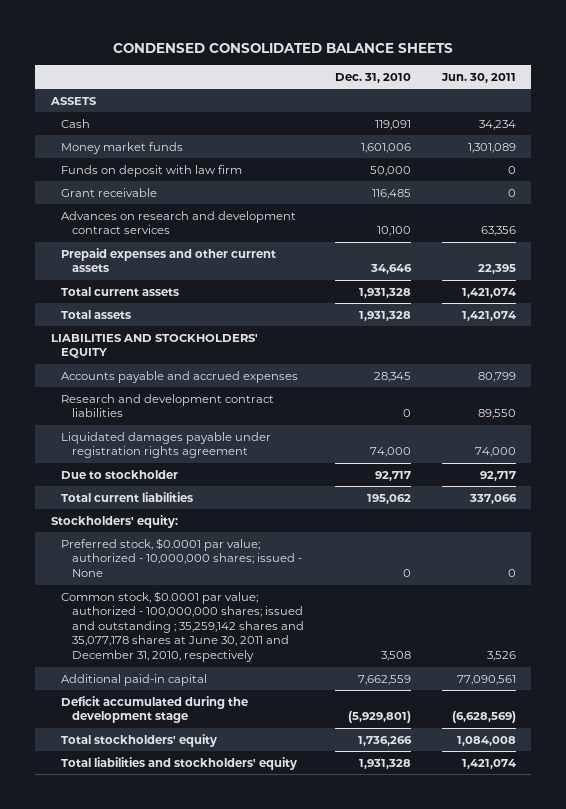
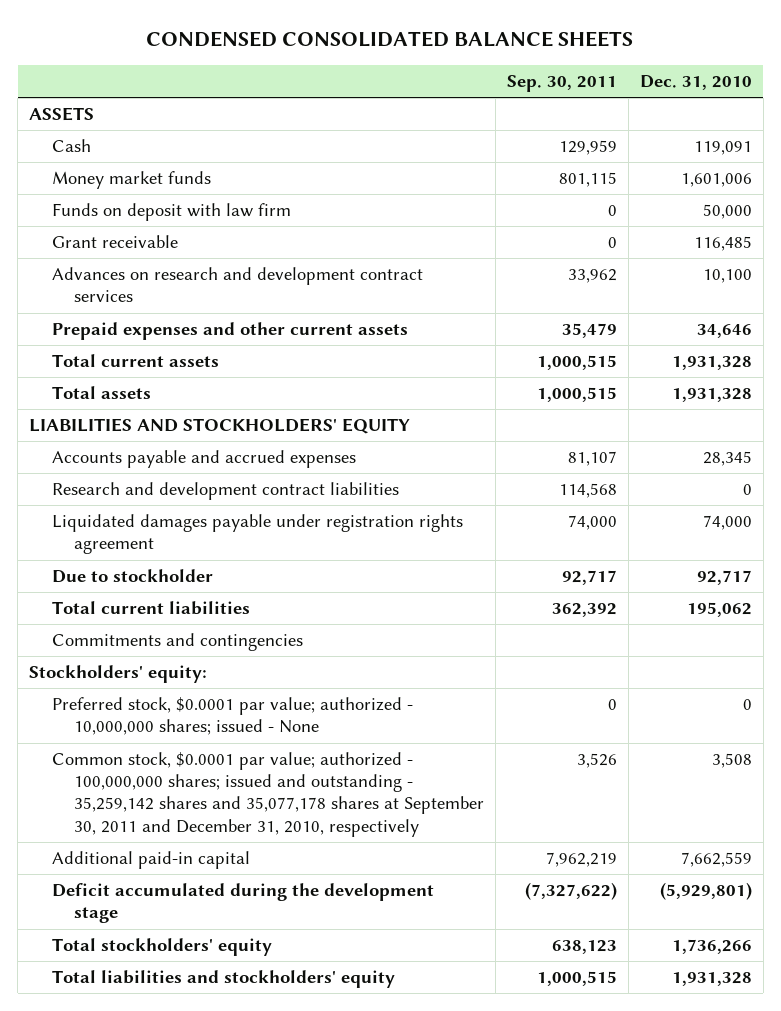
- | Dec. 31, 2010 | Jun. 30, 2011
+ | Sep. 30, 2011 | Dec. 31, 2010
+ Commitments and contingencies
- Common stock, $0.0001 par value; authorized - 100,000,000 shares; issued and outstanding ; 35,259,142 shares and 35,077,178 shares at June 30, 2011 and December 31, 2010, respectively | 3,508 | 3,526
+ Common stock, $0.0001 par value; authorized - 100,000,000 shares; issued and outstanding - 35,259,142 shares and 35,077,178 shares at September 30, 2011 and December 31, 2010, respectively | 3,526 | 3,508

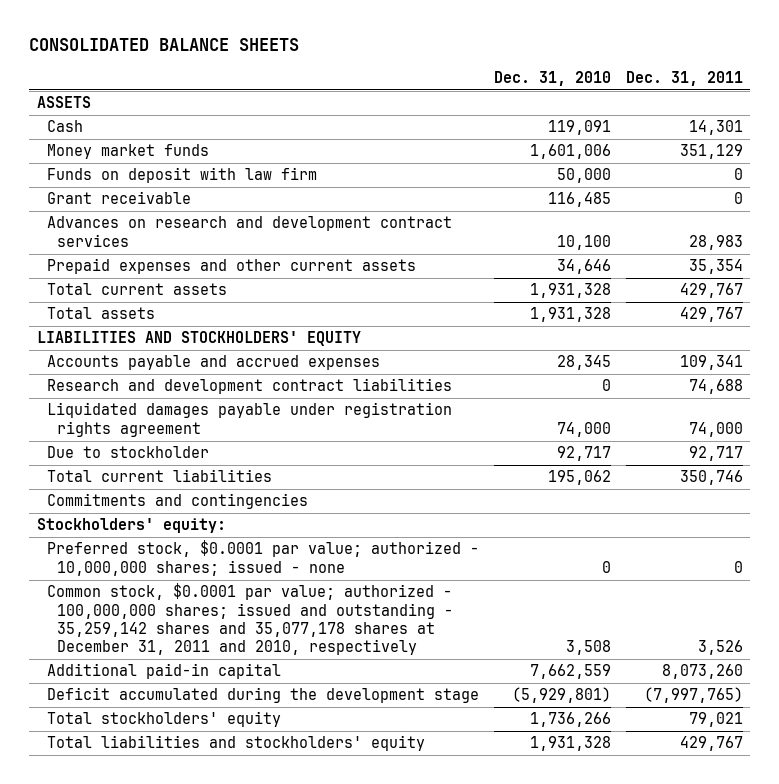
- CONDENSED CONSOLIDATED BALANCE SHEETS
+ CONSOLIDATED BALANCE SHEETS
- | Sep. 30, 2011 | Dec. 31, 2010
+ | Dec. 31, 2010 | Dec. 31, 2011
- Preferred stock, $0.0001 par value; authorized - 10,000,000 shares; issued - None | 0 | 0
- Common stock, $0.0001 par value; authorized - 100,000,000 shares; issued and outstanding - 35,259,142 shares and 35,077,178 shares at September 30, 2011 and December 31, 2010, respectively | 3,526 | 3,508
+ Preferred stock, $0.0001 par value; authorized - 10,000,000 shares; issued - none | 0 | 0
+ Common stock, $0.0001 par value; authorized - 100,000,000 shares; issued and outstanding - 35,259,142 shares and 35,077,178 shares at December 31, 2011 and 2010, respectively | 3,508 | 3,526

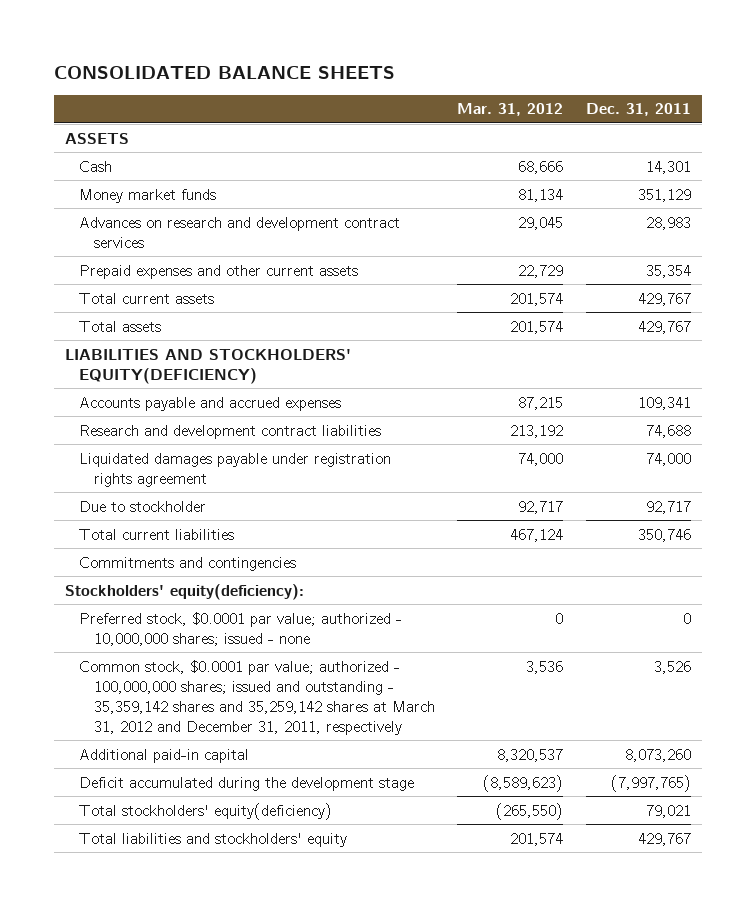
- | Dec. 31, 2010 | Dec. 31, 2011
+ | Mar. 31, 2012 | Dec. 31, 2011
- Funds on deposit with law firm | 50,000 | 0
- Grant receivable | 116,485 | 0
- LIABILITIES AND STOCKHOLDERS' EQUITY
+ LIABILITIES AND STOCKHOLDERS' EQUITY(DEFICIENCY)
- Stockholders' equity:
+ Stockholders' equity(deficiency):
- Common stock, $0.0001 par value; authorized - 100,000,000 shares; issued and outstanding - 35,259,142 shares and 35,077,178 shares at December 31, 2011 and 2010, respectively | 3,508 | 3,526
+ Common stock, $0.0001 par value; authorized - 100,000,000 shares; issued and outstanding - 35,359,142 shares and 35,259,142 shares at March 31, 2012 and December 31, 2011, respectively | 3,536 | 3,526
- Total stockholders' equity | 1,736,266 | 79,021
+ Total stockholders' equity(deficiency) | (265,550) | 79,021

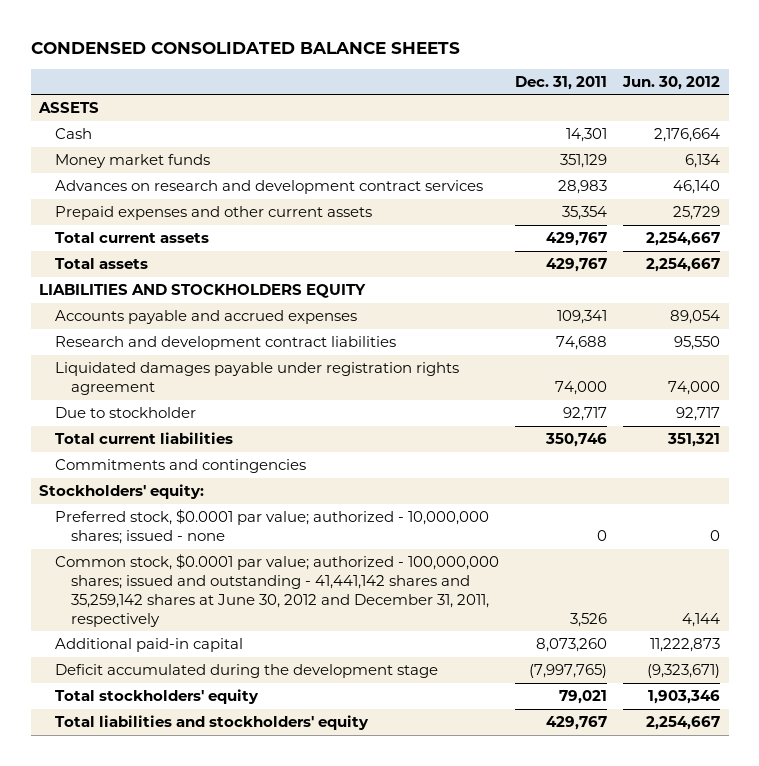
- CONSOLIDATED BALANCE SHEETS
+ CONDENSED CONSOLIDATED BALANCE SHEETS
- | Mar. 31, 2012 | Dec. 31, 2011
+ | Dec. 31, 2011 | Jun. 30, 2012
- LIABILITIES AND STOCKHOLDERS' EQUITY(DEFICIENCY)
+ LIABILITIES AND STOCKHOLDERS EQUITY
- Stockholders' equity(deficiency):
+ Stockholders' equity:
- Common stock, $0.0001 par value; authorized - 100,000,000 shares; issued and outstanding - 35,359,142 shares and 35,259,142 shares at March 31, 2012 and December 31, 2011, respectively | 3,536 | 3,526
+ Common stock, $0.0001 par value; authorized - 100,000,000 shares; issued and outstanding - 41,441,142 shares and 35,259,142 shares at June 30, 2012 and December 31, 2011, respectively | 3,526 | 4,144
- Total stockholders' equity(deficiency) | (265,550) | 79,021
+ Total stockholders' equity | 79,021 | 1,903,346

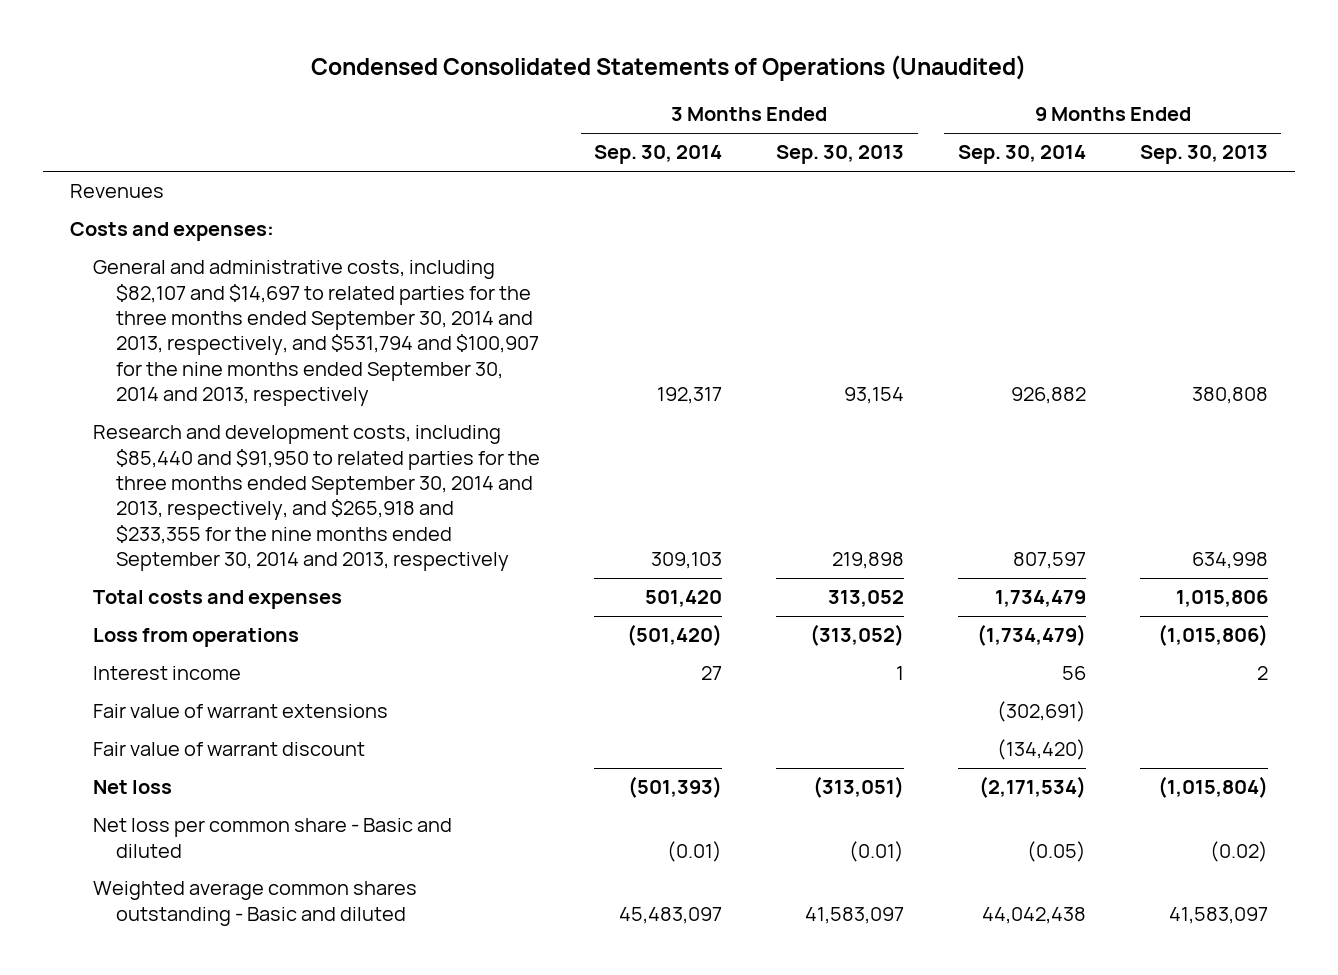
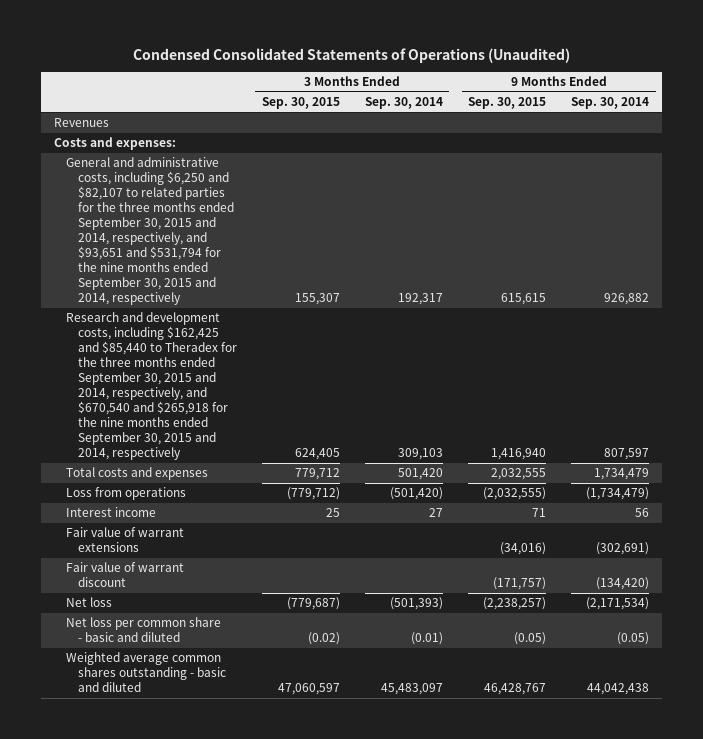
- | 3 Months Ended Sep. 30, 2014 | 3 Months Ended Sep. 30, 2013 | 9 Months Ended Sep. 30, 2014 | 9 Months Ended Sep. 30, 2013
+ | 3 Months Ended Sep. 30, 2015 | 3 Months Ended Sep. 30, 2014 | 9 Months Ended Sep. 30, 2015 | 9 Months Ended Sep. 30, 2014
- General and administrative costs, including $82,107 and $14,697 to related parties for the three months ended September 30, 2014 and 2013, respectively, and $531,794 and $100,907 for the nine months ended September 30, 2014 and 2013, respectively | 192,317 | 93,154 | 926,882 | 380,808
- Research and development costs, including $85,440 and $91,950 to related parties for the three months ended September 30, 2014 and 2013, respectively, and $265,918 and $233,355 for the nine months ended September 30, 2014 and 2013, respectively | 309,103 | 219,898 | 807,597 | 634,998
+ General and administrative costs, including $6,250 and $82,107 to related parties for the three months ended September 30, 2015 and 2014, respectively, and $93,651 and $531,794 for the nine months ended September 30, 2015 and 2014, respectively | 155,307 | 192,317 | 615,615 | 926,882
+ Research and development costs, including $162,425 and $85,440 to Theradex for the three months ended September 30, 2015 and 2014, respectively, and $670,540 and $265,918 for the nine months ended September 30, 2015 and 2014, respectively | 624,405 | 309,103 | 1,416,940 | 807,597
- Net loss per common share - Basic and diluted | (0.01) | (0.01) | (0.05) | (0.02)
- Weighted average common shares outstanding - Basic and diluted | 45,483,097 | 41,583,097 | 44,042,438 | 41,583,097
+ Net loss per common share - basic and diluted | (0.02) | (0.01) | (0.05) | (0.05)
+ Weighted average common shares outstanding - basic and diluted | 47,060,597 | 45,483,097 | 46,428,767 | 44,042,438

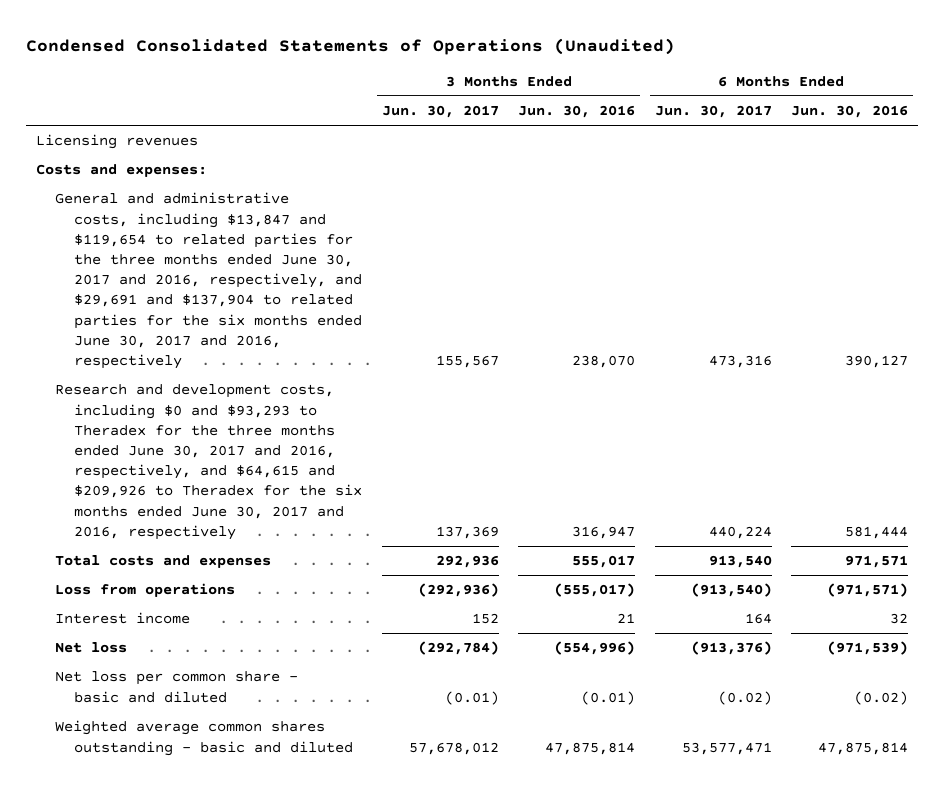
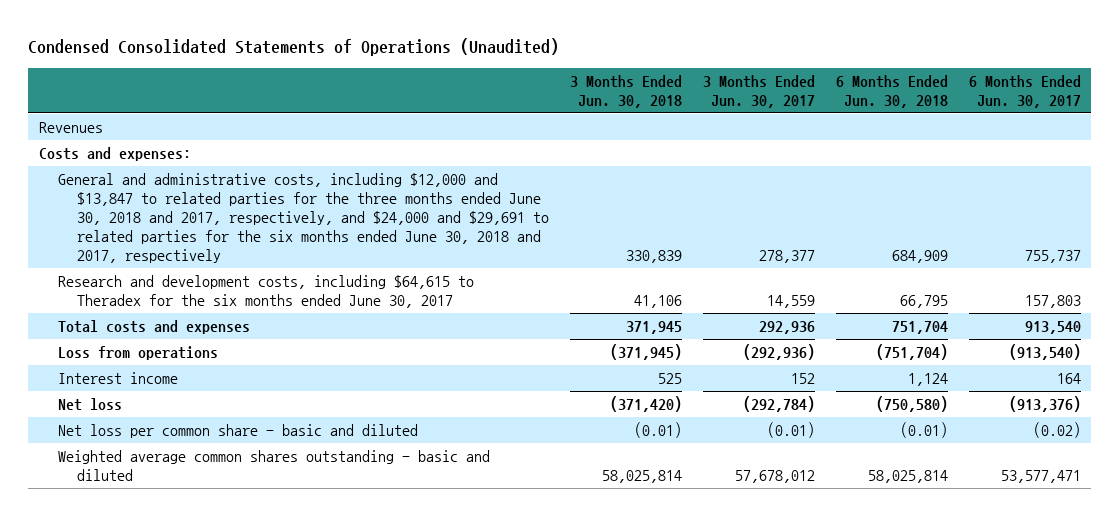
- | 3 Months Ended Jun. 30, 2017 | 3 Months Ended Jun. 30, 2016 | 6 Months Ended Jun. 30, 2017 | 6 Months Ended Jun. 30, 2016
+ | 3 Months Ended Jun. 30, 2018 | 3 Months Ended Jun. 30, 2017 | 6 Months Ended Jun. 30, 2018 | 6 Months Ended Jun. 30, 2017
- Licensing revenues
+ Revenues
- General and administrative costs, including $13,847 and $119,654 to related parties for the three months ended June 30, 2017 and 2016, respectively, and $29,691 and $137,904 to related parties for the six months ended June 30, 2017 and 2016, respectively | 155,567 | 238,070 | 473,316 | 390,127
- Research and development costs, including $0 and $93,293 to Theradex for the three months ended June 30, 2017 and 2016, respectively, and $64,615 and $209,926 to Theradex for the six months ended June 30, 2017 and 2016, respectively | 137,369 | 316,947 | 440,224 | 581,444
+ General and administrative costs, including $12,000 and $13,847 to related parties for the three months ended June 30, 2018 and 2017, respectively, and $24,000 and $29,691 to related parties for the six months ended June 30, 2018 and 2017, respectively | 330,839 | 278,377 | 684,909 | 755,737
+ Research and development costs, including $64,615 to Theradex for the six months ended June 30, 2017 | 41,106 | 14,559 | 66,795 | 157,803

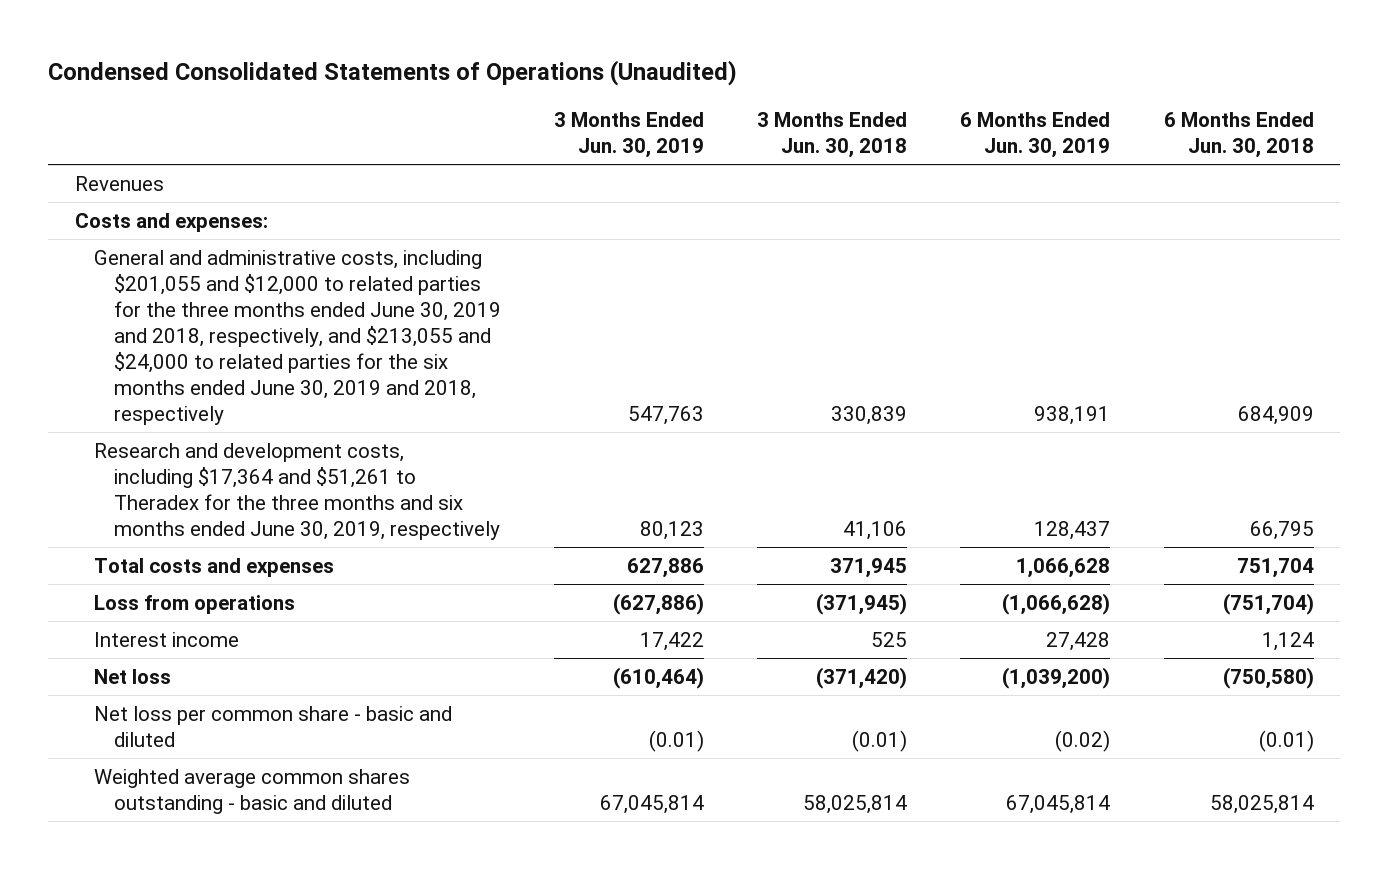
- | 3 Months Ended Jun. 30, 2018 | 3 Months Ended Jun. 30, 2017 | 6 Months Ended Jun. 30, 2018 | 6 Months Ended Jun. 30, 2017
+ | 3 Months Ended Jun. 30, 2019 | 3 Months Ended Jun. 30, 2018 | 6 Months Ended Jun. 30, 2019 | 6 Months Ended Jun. 30, 2018
- General and administrative costs, including $12,000 and $13,847 to related parties for the three months ended June 30, 2018 and 2017, respectively, and $24,000 and $29,691 to related parties for the six months ended June 30, 2018 and 2017, respectively | 330,839 | 278,377 | 684,909 | 755,737
- Research and development costs, including $64,615 to Theradex for the six months ended June 30, 2017 | 41,106 | 14,559 | 66,795 | 157,803
+ General and administrative costs, including $201,055 and $12,000 to related parties for the three months ended June 30, 2019 and 2018, respectively, and $213,055 and $24,000 to related parties for the six months ended June 30, 2019 and 2018, respectively | 547,763 | 330,839 | 938,191 | 684,909
+ Research and development costs, including $17,364 and $51,261 to Theradex for the three months and six months ended June 30, 2019, respectively | 80,123 | 41,106 | 128,437 | 66,795

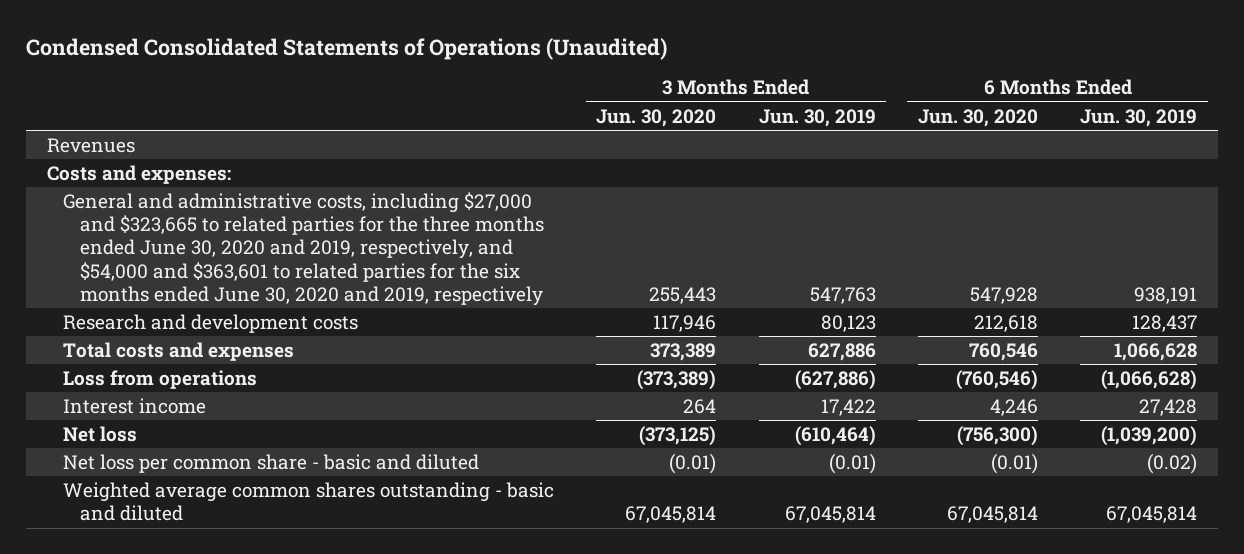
- | 3 Months Ended Jun. 30, 2019 | 3 Months Ended Jun. 30, 2018 | 6 Months Ended Jun. 30, 2019 | 6 Months Ended Jun. 30, 2018
+ | 3 Months Ended Jun. 30, 2020 | 3 Months Ended Jun. 30, 2019 | 6 Months Ended Jun. 30, 2020 | 6 Months Ended Jun. 30, 2019
- General and administrative costs, including $201,055 and $12,000 to related parties for the three months ended June 30, 2019 and 2018, respectively, and $213,055 and $24,000 to related parties for the six months ended June 30, 2019 and 2018, respectively | 547,763 | 330,839 | 938,191 | 684,909
- Research and development costs, including $17,364 and $51,261 to Theradex for the three months and six months ended June 30, 2019, respectively | 80,123 | 41,106 | 128,437 | 66,795
+ General and administrative costs, including $27,000 and $323,665 to related parties for the three months ended June 30, 2020 and 2019, respectively, and $54,000 and $363,601 to related parties for the six months ended June 30, 2020 and 2019, respectively | 255,443 | 547,763 | 547,928 | 938,191
+ Research and development costs | 117,946 | 80,123 | 212,618 | 128,437

